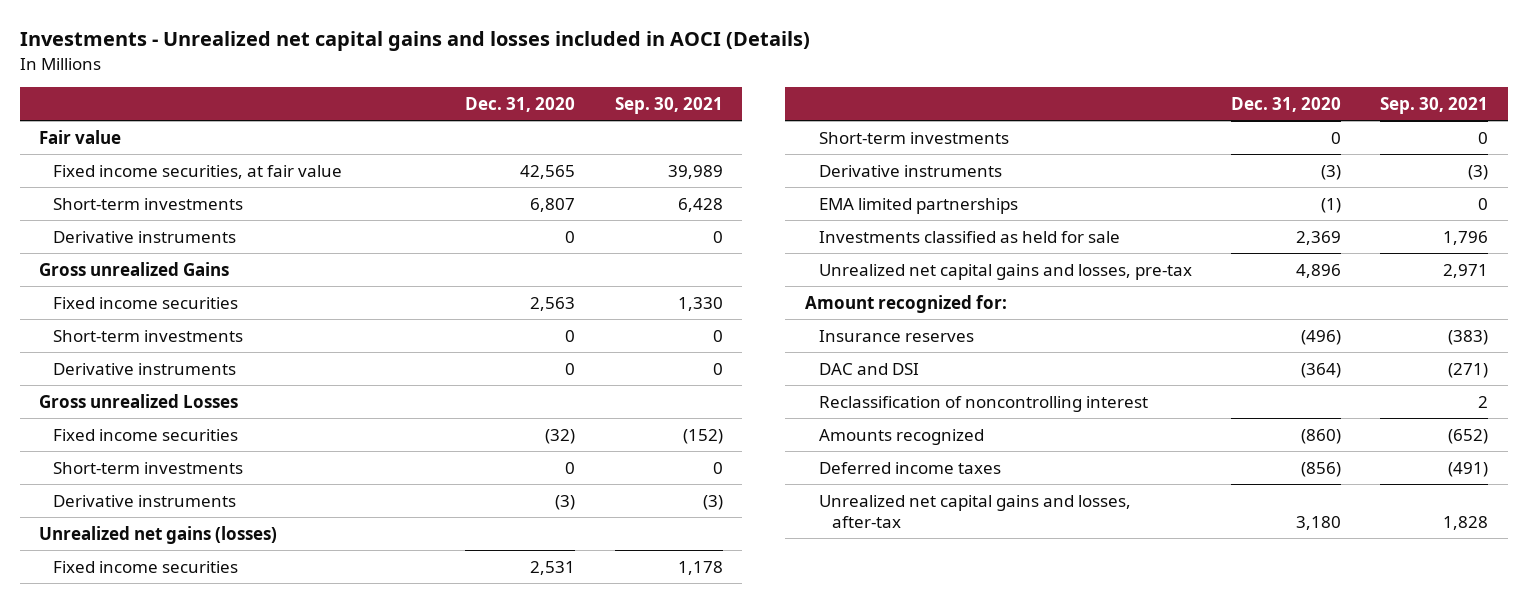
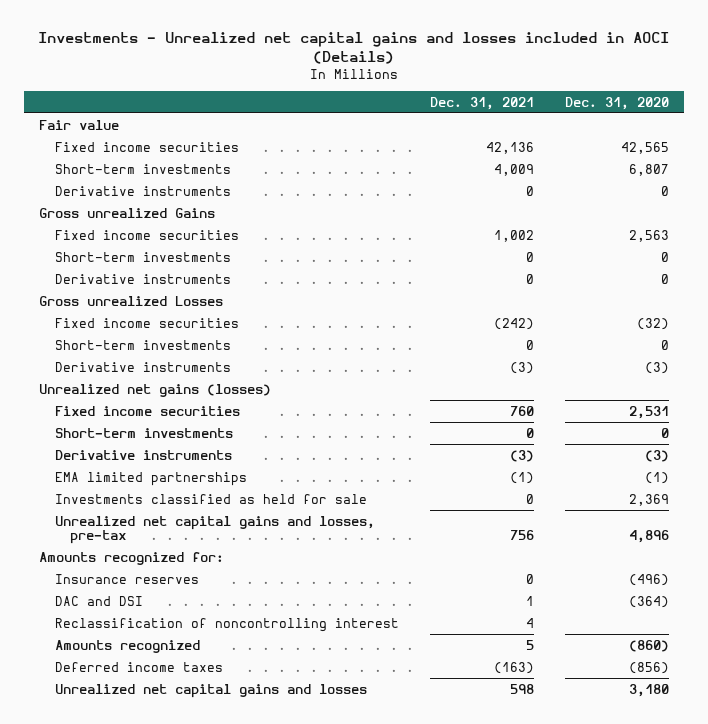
- | Dec. 31, 2020 | Sep. 30, 2021
+ | Dec. 31, 2021 | Dec. 31, 2020
- Fixed income securities, at fair value | 42,565 | 39,989
+ Fixed income securities | 42,136 | 42,565
- Amount recognized for:
+ Amounts recognized for:
- Unrealized net capital gains and losses, after-tax | 3,180 | 1,828
+ Unrealized net capital gains and losses | 598 | 3,180

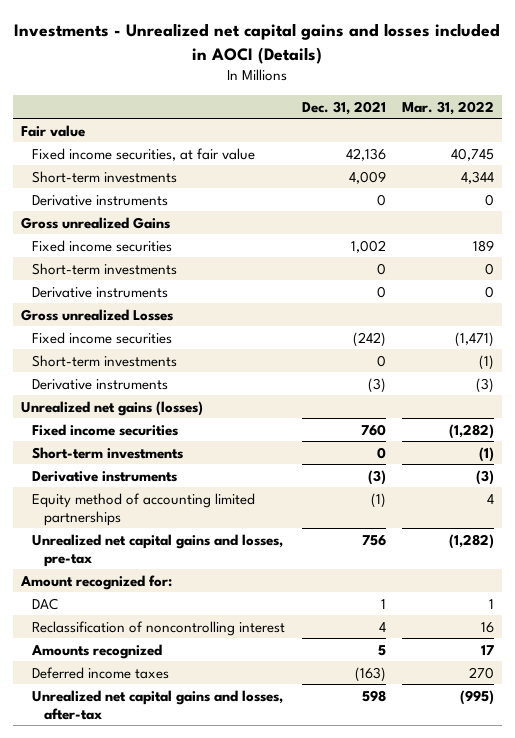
- | Dec. 31, 2021 | Dec. 31, 2020
+ | Dec. 31, 2021 | Mar. 31, 2022
- Fixed income securities | 42,136 | 42,565
+ Fixed income securities, at fair value | 42,136 | 40,745
- EMA limited partnerships | (1) | (1)
- Investments classified as held for sale | 0 | 2,369
+ Equity method of accounting limited partnerships | (1) | 4
- Amounts recognized for:
- Insurance reserves | 0 | (496)
- DAC and DSI | 1 | (364)
+ Amount recognized for:
+ DAC | 1 | 1
- Unrealized net capital gains and losses | 598 | 3,180
+ Unrealized net capital gains and losses, after-tax | 598 | (995)

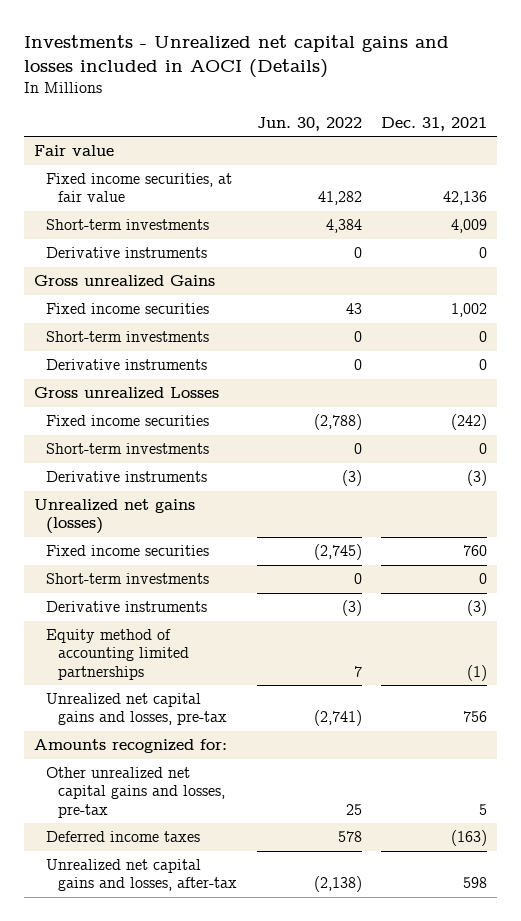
- | Dec. 31, 2021 | Mar. 31, 2022
+ | Jun. 30, 2022 | Dec. 31, 2021
- Amount recognized for:
- DAC | 1 | 1
- Reclassification of noncontrolling interest | 4 | 16
- Amounts recognized | 5 | 17
+ Amounts recognized for:
+ Other unrealized net capital gains and losses, pre-tax | 25 | 5

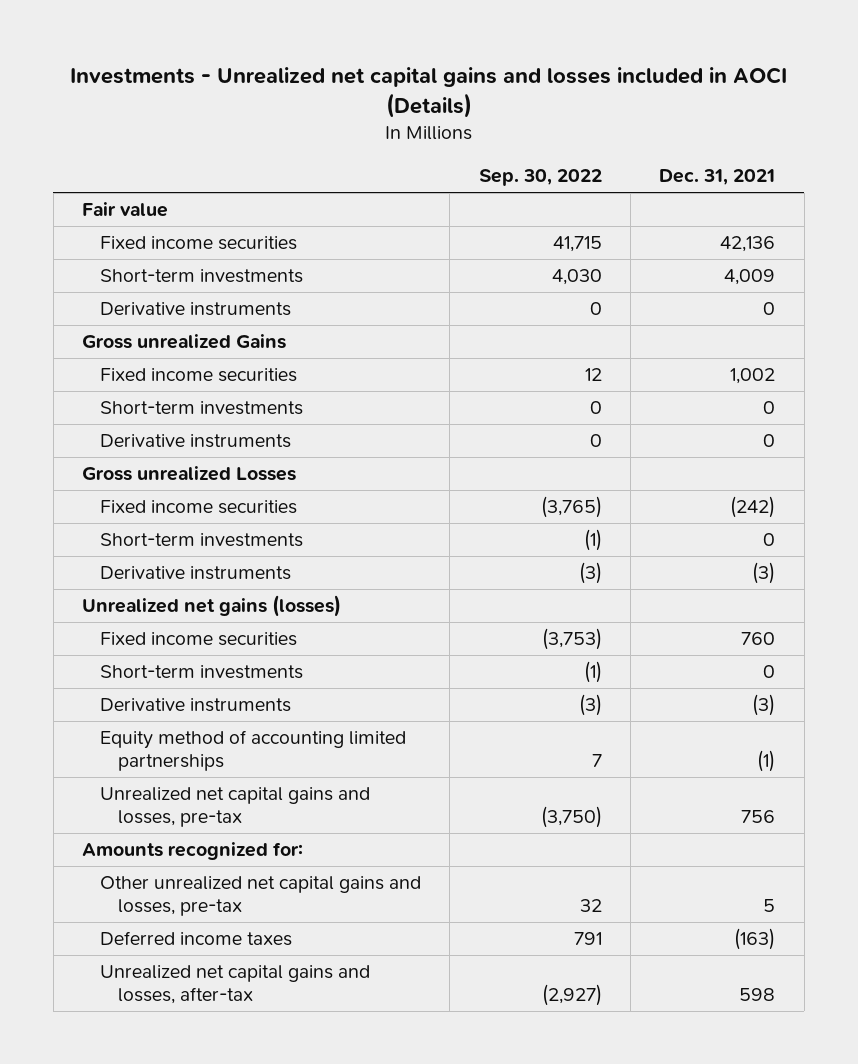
- | Jun. 30, 2022 | Dec. 31, 2021
+ | Sep. 30, 2022 | Dec. 31, 2021
- Fixed income securities, at fair value | 41,282 | 42,136
+ Fixed income securities | 41,715 | 42,136

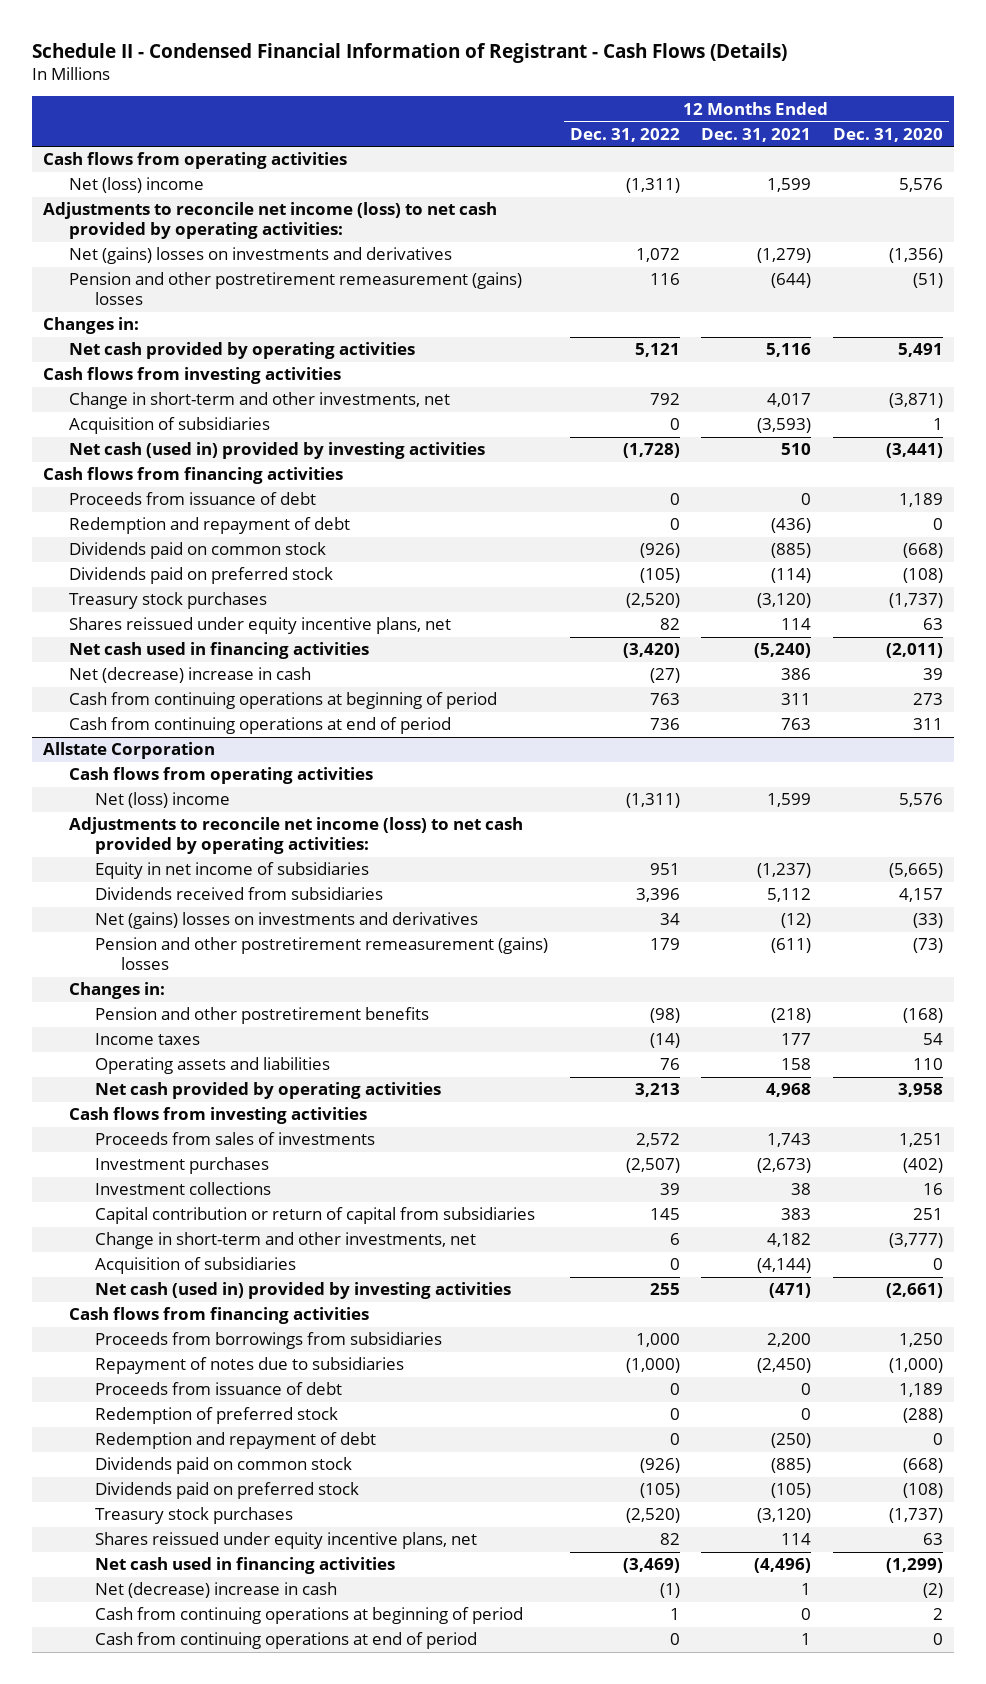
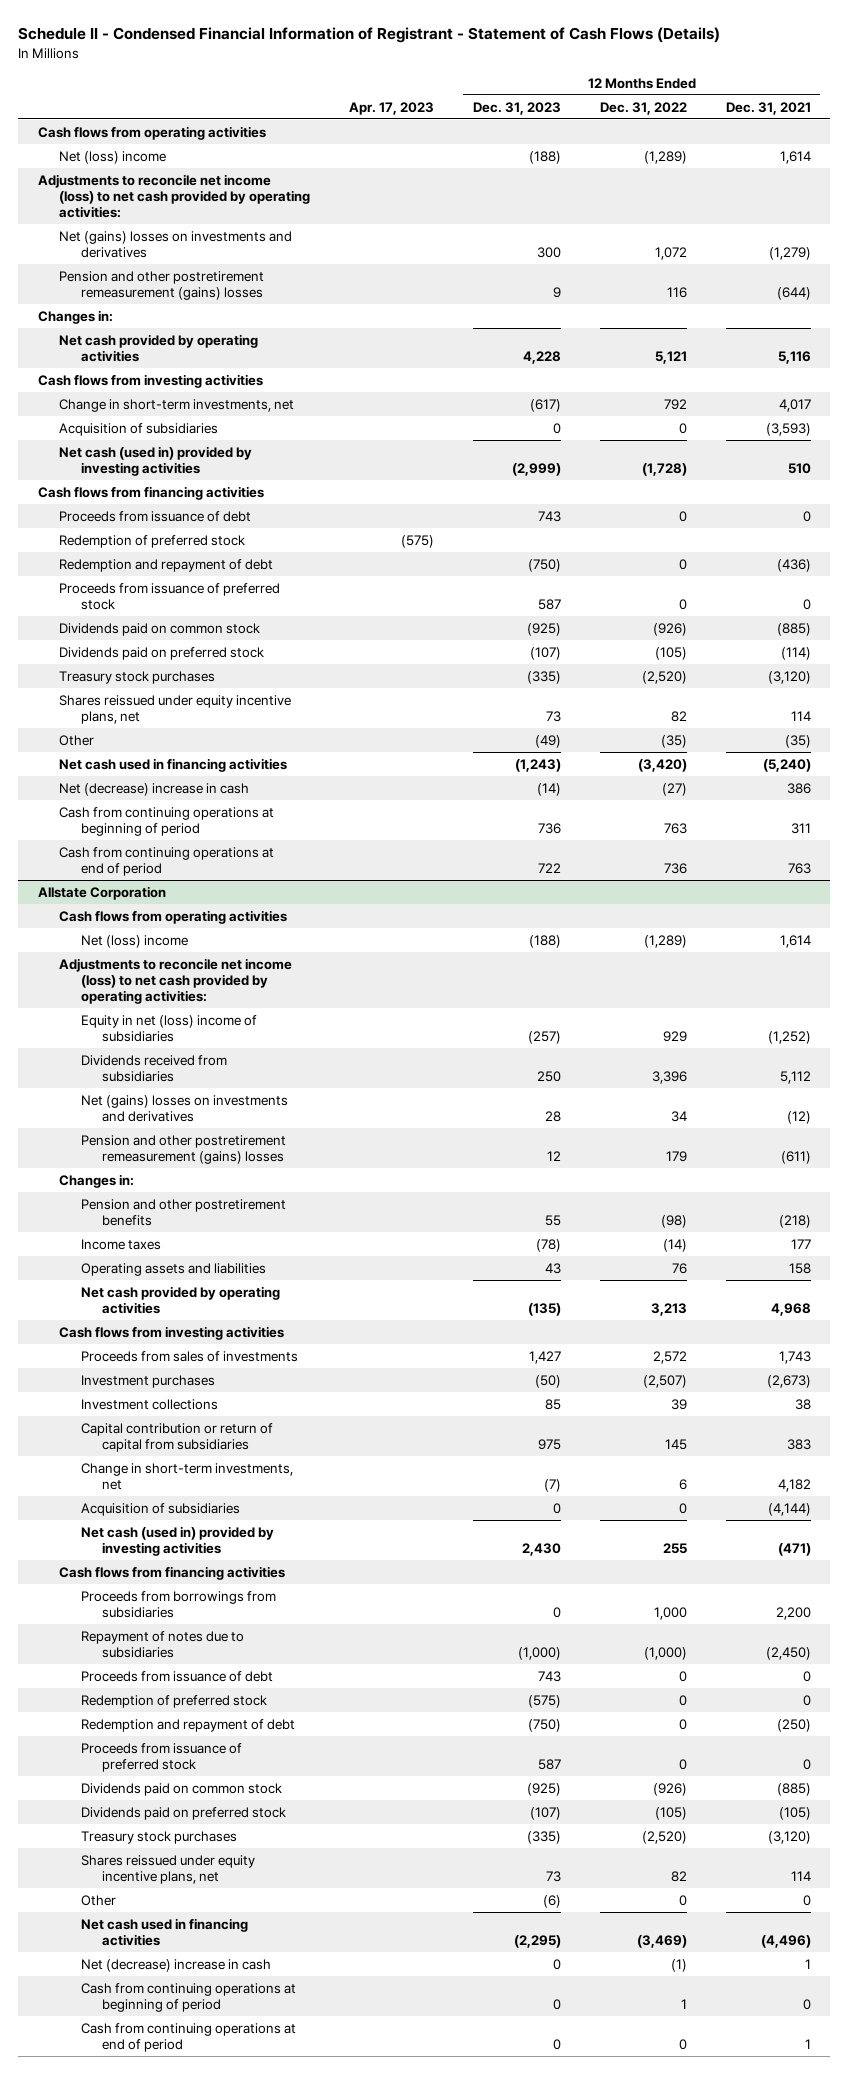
- Schedule II - Condensed Financial Information of Registrant - Cash Flows (Details)
+ Schedule II - Condensed Financial Information of Registrant - Statement of Cash Flows (Details)
- | 12 Months Ended Dec. 31, 2022 | 12 Months Ended Dec. 31, 2021 | 12 Months Ended Dec. 31, 2020
+ | Apr. 17, 2023 | 12 Months Ended Dec. 31, 2023 | 12 Months Ended Dec. 31, 2022 | 12 Months Ended Dec. 31, 2021
- Net (loss) income | (1,311) | 1,599 | 5,576
+ Net (loss) income | | (188) | (1,289) | 1,614
- Change in short-term and other investments, net | 792 | 4,017 | (3,871)
+ Change in short-term investments, net | | (617) | 792 | 4,017
+ Redemption of preferred stock | (575) | | |
+ Proceeds from issuance of preferred stock | | 587 | 0 | 0
+ Other | | (49) | (35) | (35)
@ Allstate Corporation
- Net (loss) income | (1,311) | 1,599 | 5,576
+ Net (loss) income | | (188) | (1,289) | 1,614
- Equity in net income of subsidiaries | 951 | (1,237) | (5,665)
+ Equity in net (loss) income of subsidiaries | | (257) | 929 | (1,252)
- Change in short-term and other investments, net | 6 | 4,182 | (3,777)
+ Change in short-term investments, net | | (7) | 6 | 4,182
+ Proceeds from issuance of preferred stock | | 587 | 0 | 0
+ Other | | (6) | 0 | 0

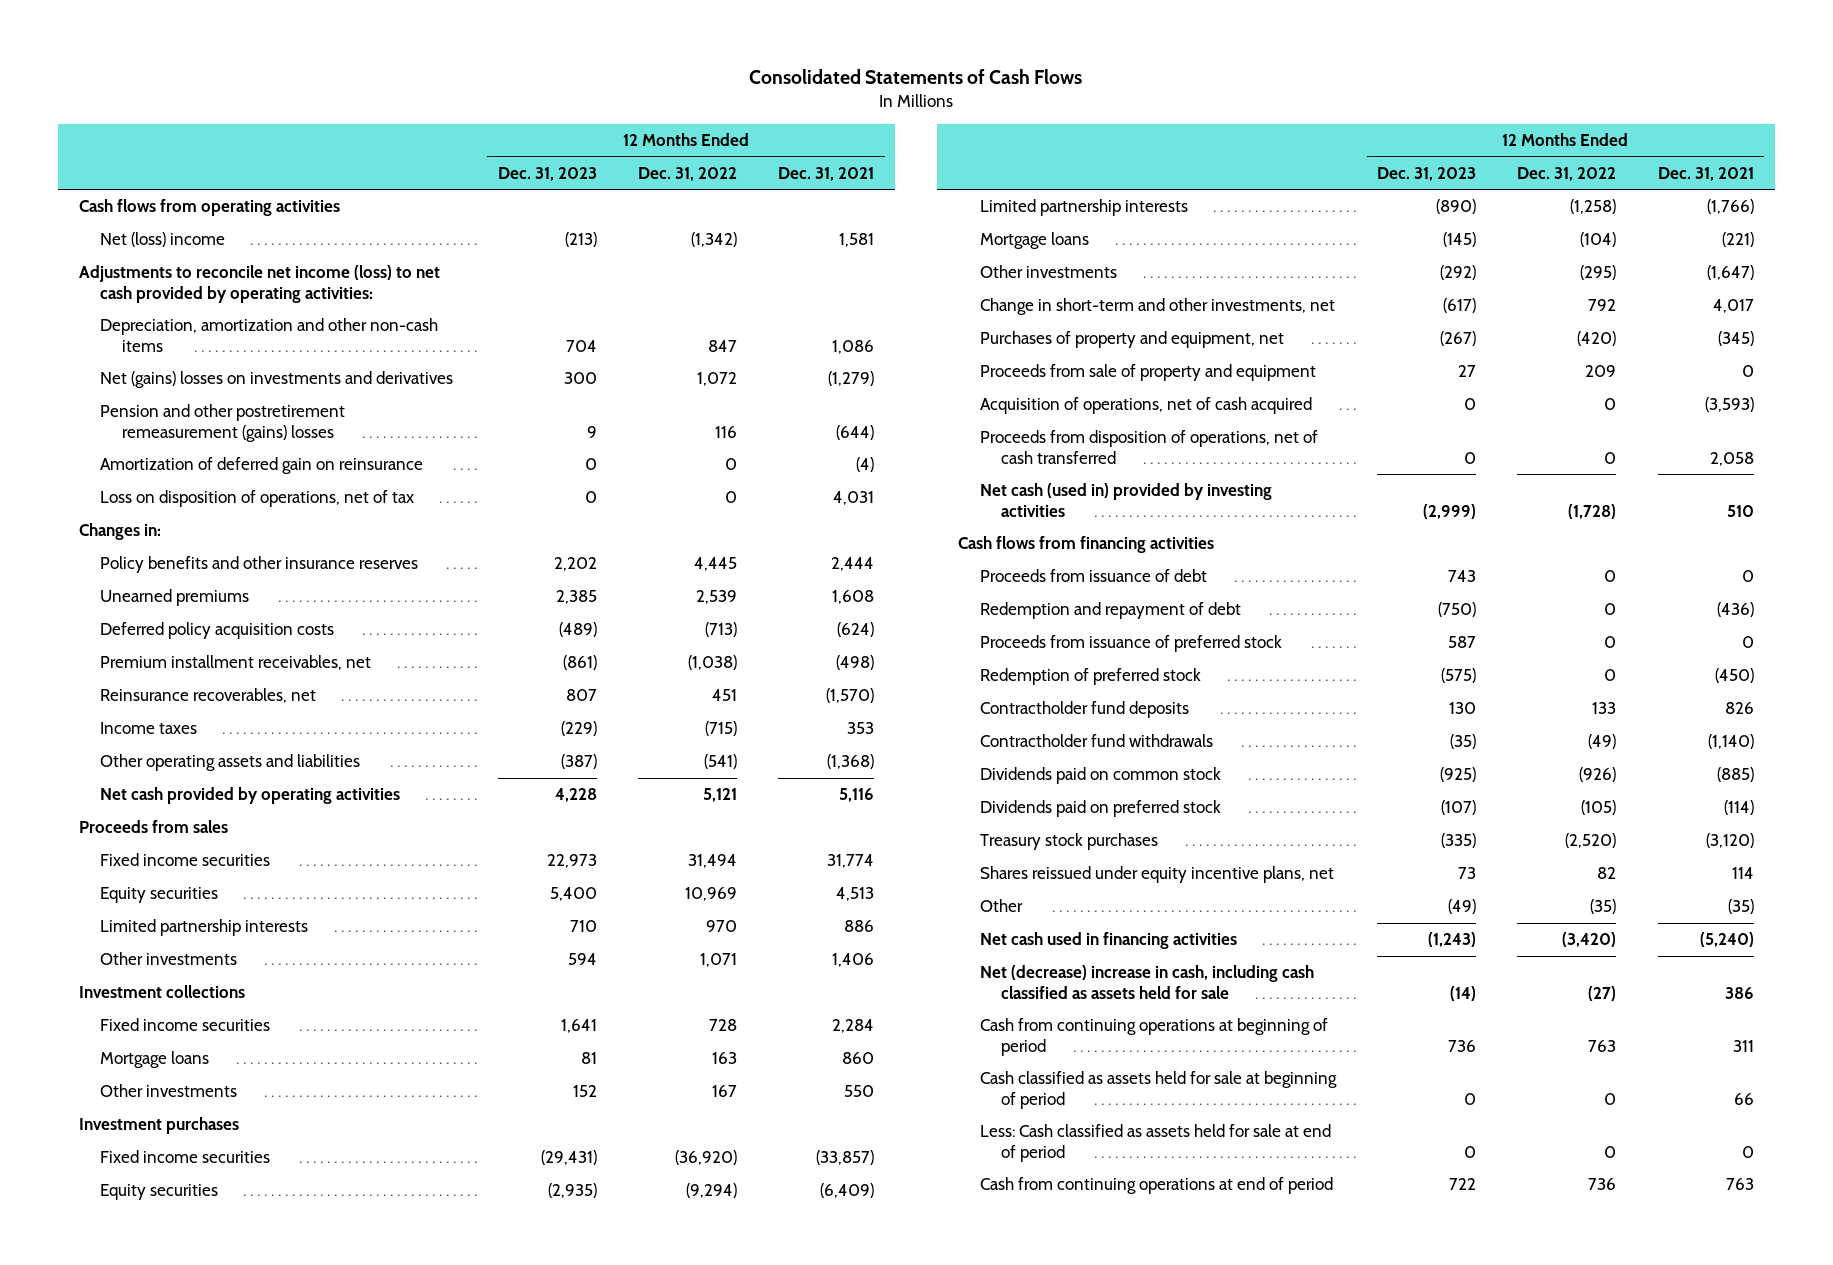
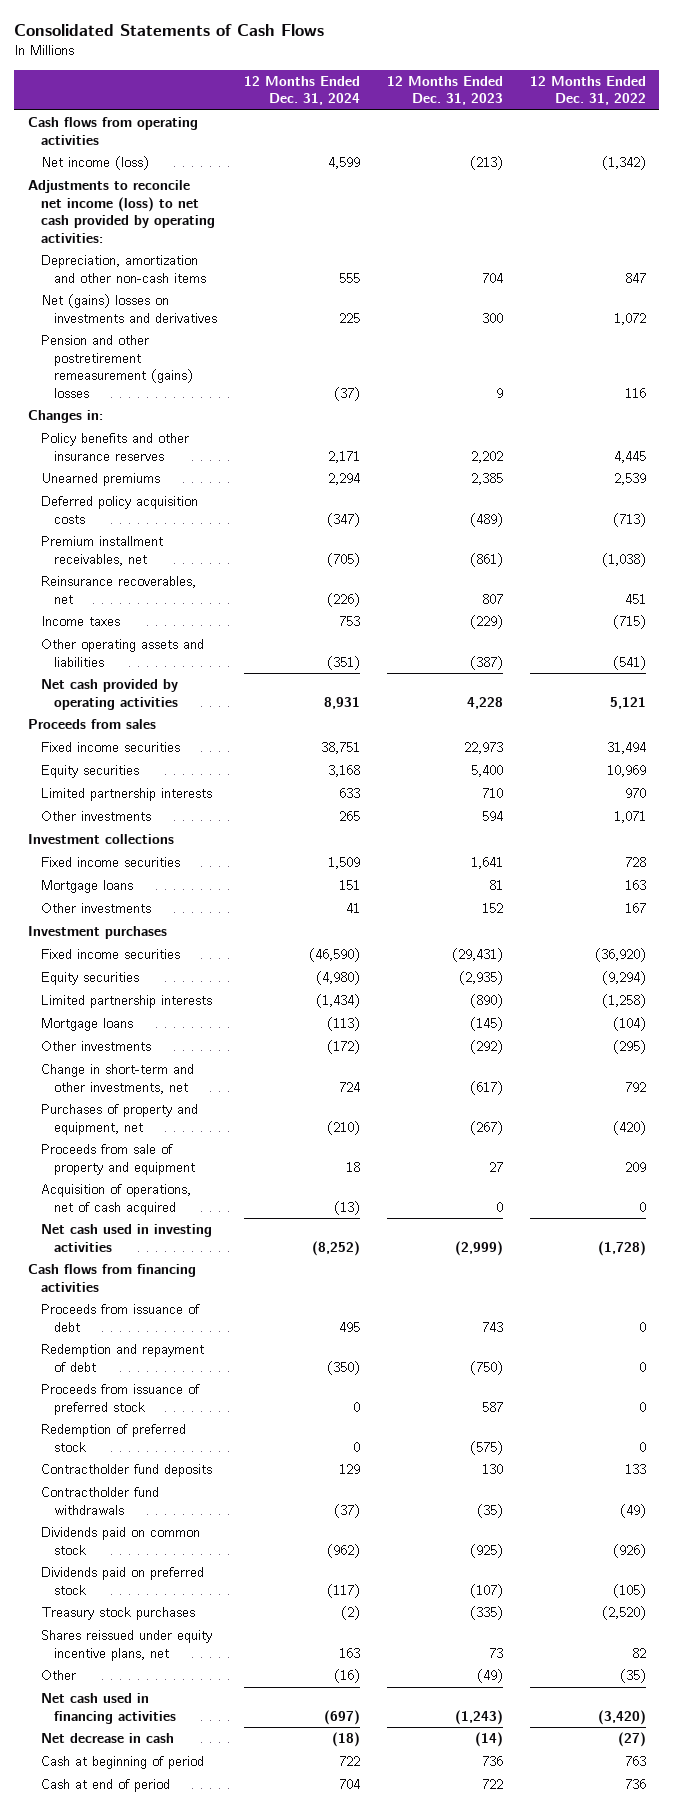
- | 12 Months Ended Dec. 31, 2023 | 12 Months Ended Dec. 31, 2022 | 12 Months Ended Dec. 31, 2021
+ | 12 Months Ended Dec. 31, 2024 | 12 Months Ended Dec. 31, 2023 | 12 Months Ended Dec. 31, 2022
- Net (loss) income | (213) | (1,342) | 1,581
+ Net income (loss) | 4,599 | (213) | (1,342)
- Amortization of deferred gain on reinsurance | 0 | 0 | (4)
- Loss on disposition of operations, net of tax | 0 | 0 | 4,031
- Proceeds from disposition of operations, net of cash transferred | 0 | 0 | 2,058
- Net cash (used in) provided by investing activities | (2,999) | (1,728) | 510
+ Net cash used in investing activities | (8,252) | (2,999) | (1,728)
- Net (decrease) increase in cash, including cash classified as assets held for sale | (14) | (27) | 386
- Cash from continuing operations at beginning of period | 736 | 763 | 311
- Cash classified as assets held for sale at beginning of period | 0 | 0 | 66
- Less: Cash classified as assets held for sale at end of period | 0 | 0 | 0
- Cash from continuing operations at end of period | 722 | 736 | 763
+ Net decrease in cash | (18) | (14) | (27)
+ Cash at beginning of period | 722 | 736 | 763
+ Cash at end of period | 704 | 722 | 736

